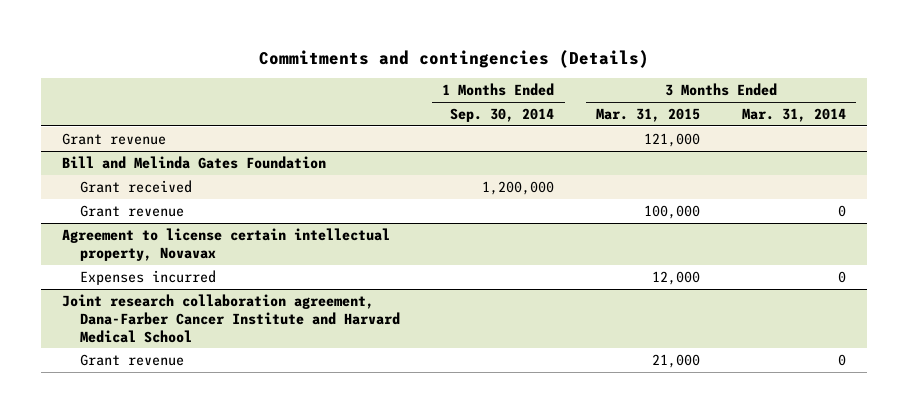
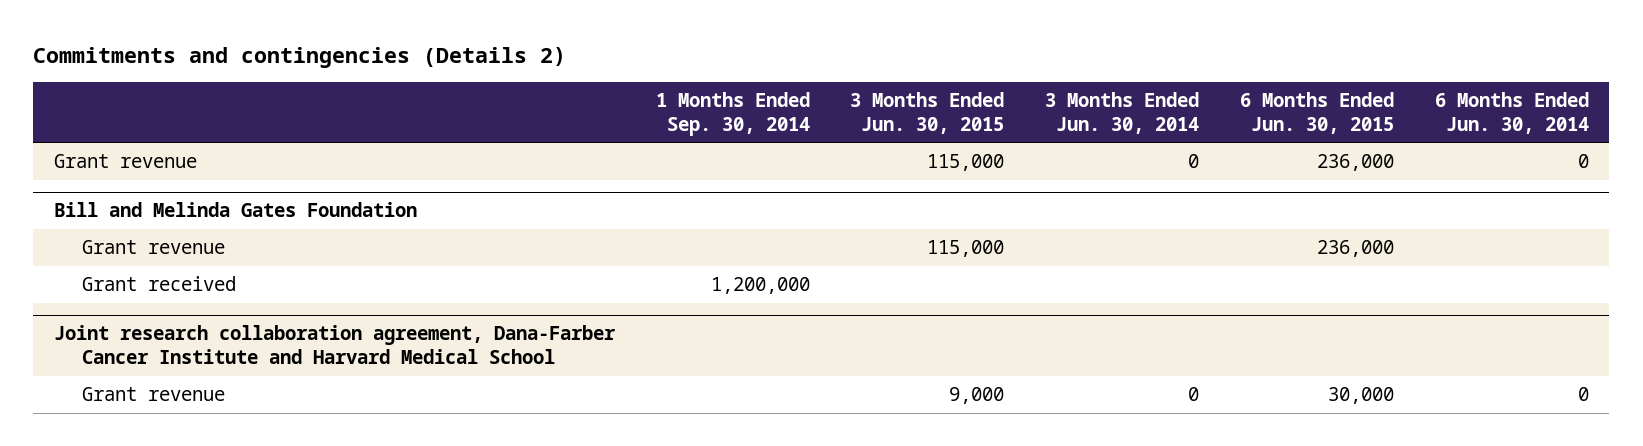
- Commitments and contingencies (Details)
+ Commitments and contingencies (Details 2)
- | 1 Months Ended Sep. 30, 2014 | 3 Months Ended Mar. 31, 2015 | 3 Months Ended Mar. 31, 2014
+ | 1 Months Ended Sep. 30, 2014 | 3 Months Ended Jun. 30, 2015 | 3 Months Ended Jun. 30, 2014 | 6 Months Ended Jun. 30, 2015 | 6 Months Ended Jun. 30, 2014
- Agreement to license certain intellectual property, Novavax
- Expenses incurred | | 12,000 | 0
@ Bill and Melinda Gates Foundation
moved down: Grant received | 1,200,000 | | | |

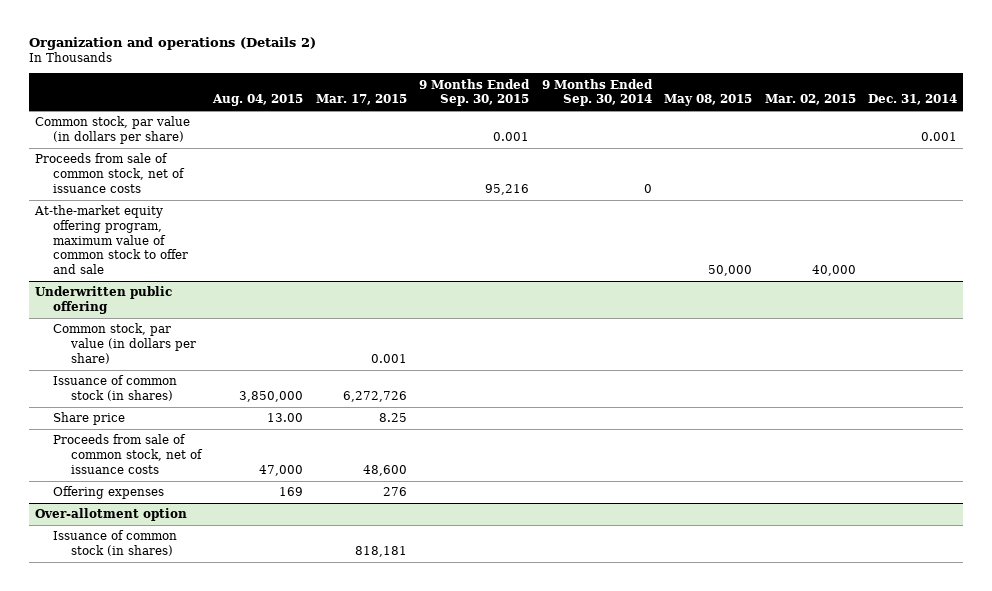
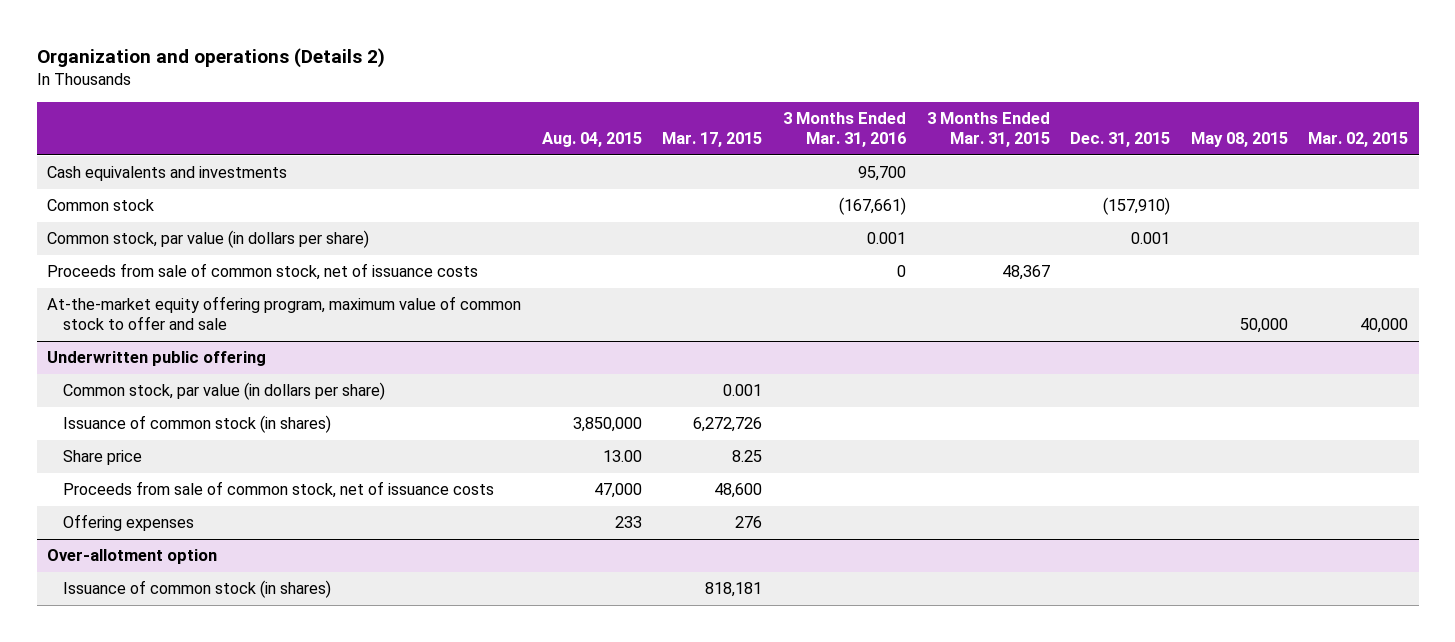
- | Aug. 04, 2015 | Mar. 17, 2015 | 9 Months Ended Sep. 30, 2015 | 9 Months Ended Sep. 30, 2014 | May 08, 2015 | Mar. 02, 2015 | Dec. 31, 2014
+ | Aug. 04, 2015 | Mar. 17, 2015 | 3 Months Ended Mar. 31, 2016 | 3 Months Ended Mar. 31, 2015 | Dec. 31, 2015 | May 08, 2015 | Mar. 02, 2015
+ Cash equivalents and investments | | | 95,700 | | | |
+ Common stock | | | (167,661) | | (157,910) | |
@ Underwritten public offering
- Offering expenses | 169 | 276 | | | | |
+ Offering expenses | 233 | 276 | | | | |

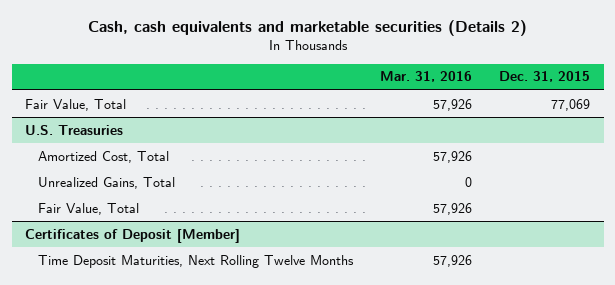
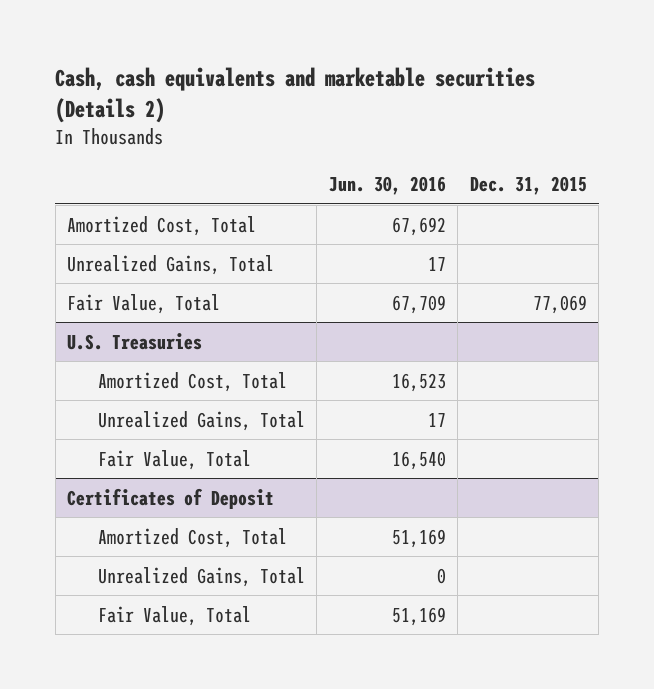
- | Mar. 31, 2016 | Dec. 31, 2015
+ | Jun. 30, 2016 | Dec. 31, 2015
+ Amortized Cost, Total | 67,692 |
+ Unrealized Gains, Total | 17 |
- Certificates of Deposit [Member]
- Time Deposit Maturities, Next Rolling Twelve Months | 57,926 |
+ Certificates of Deposit
+ Amortized Cost, Total | 51,169 |
+ Unrealized Gains, Total | 0 |
+ Fair Value, Total | 51,169 |

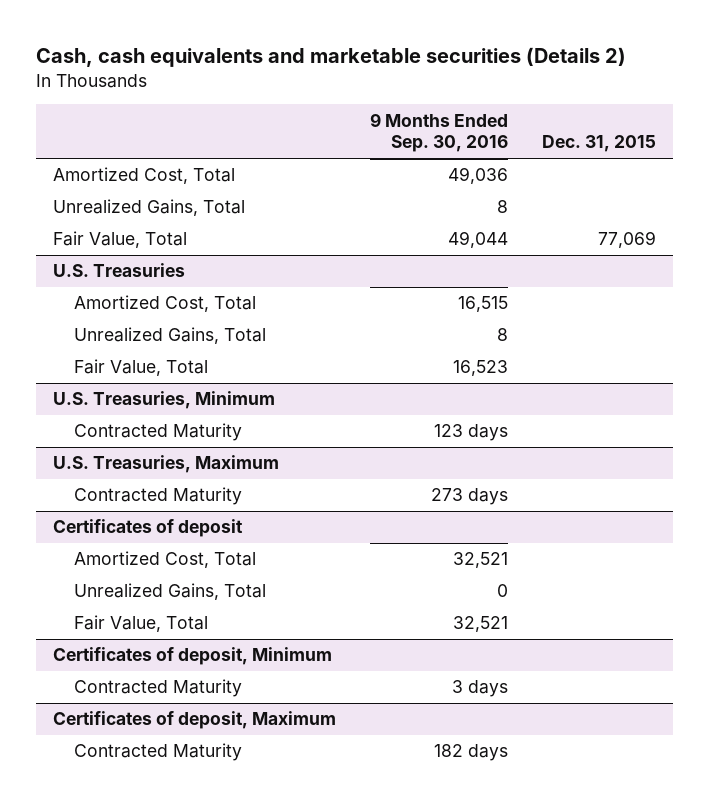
- | Jun. 30, 2016 | Dec. 31, 2015
+ | 9 Months Ended Sep. 30, 2016 | Dec. 31, 2015
- Certificates of Deposit
+ U.S. Treasuries, Minimum
+ Contracted Maturity | 123 days |
+ U.S. Treasuries, Maximum
+ Contracted Maturity | 273 days |
+ Certificates of deposit
+ Certificates of deposit, Minimum
+ Contracted Maturity | 3 days |
+ Certificates of deposit, Maximum
+ Contracted Maturity | 182 days |

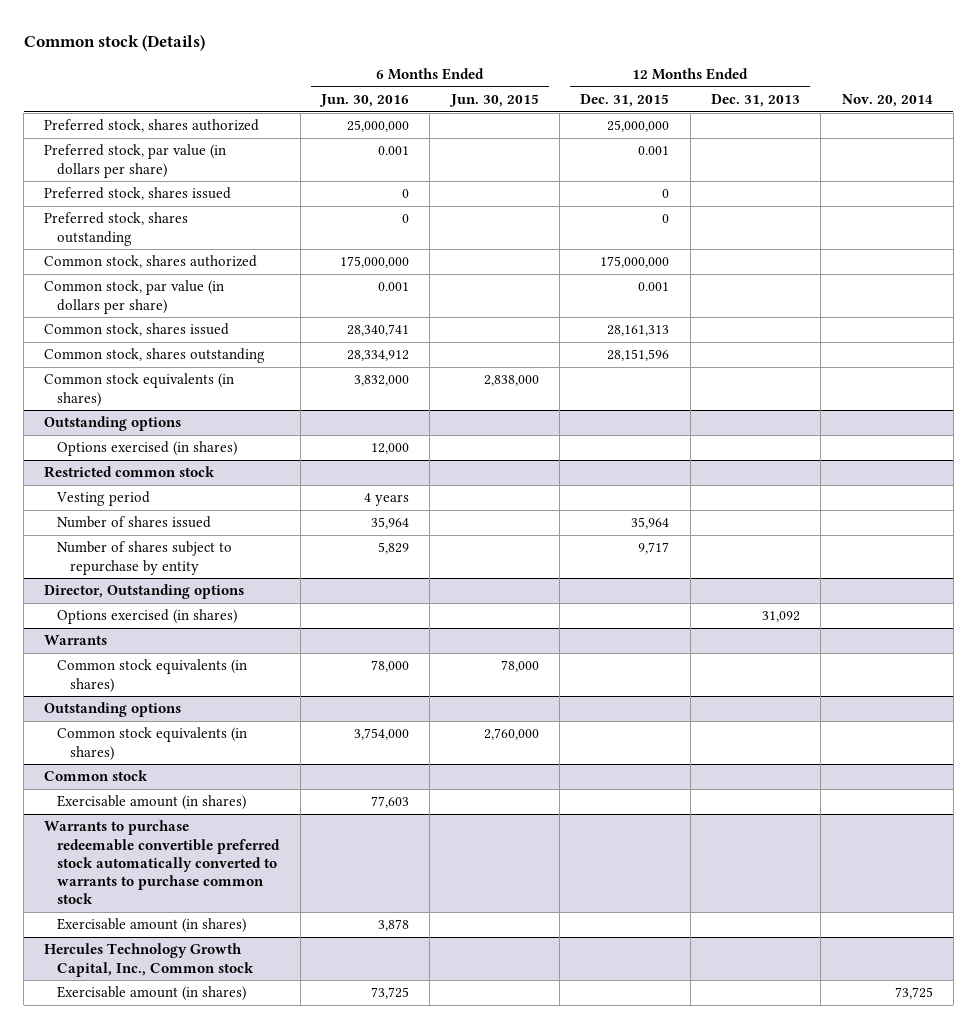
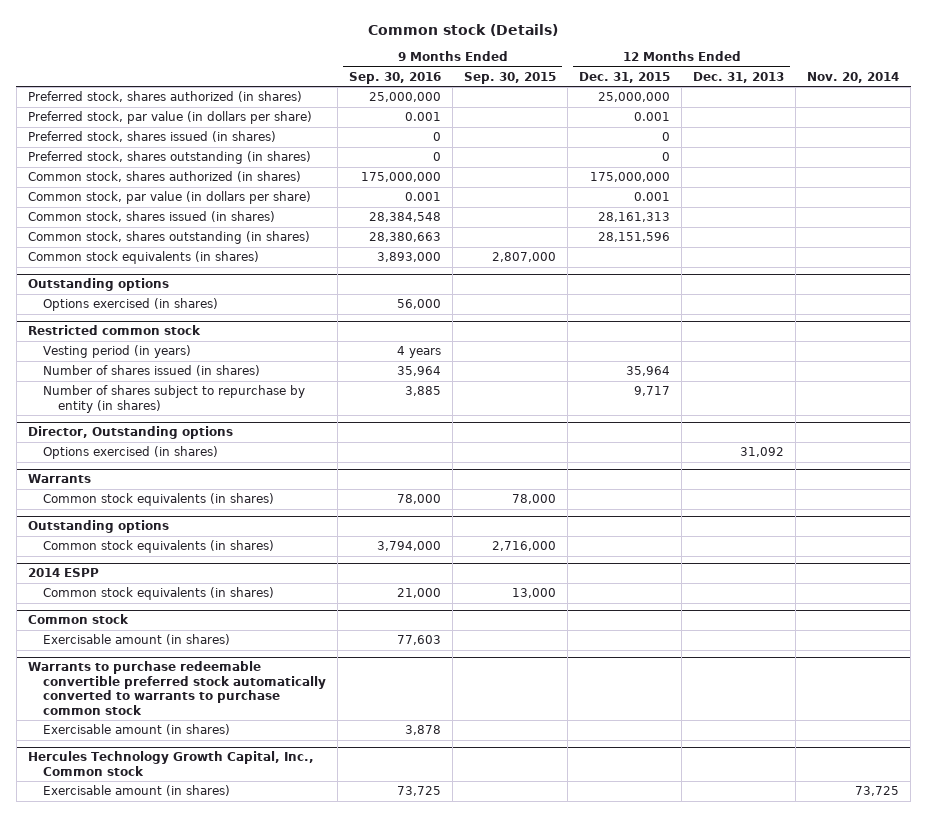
- | 6 Months Ended Jun. 30, 2016 | 6 Months Ended Jun. 30, 2015 | 12 Months Ended Dec. 31, 2015 | 12 Months Ended Dec. 31, 2013 | Nov. 20, 2014
+ | 9 Months Ended Sep. 30, 2016 | 9 Months Ended Sep. 30, 2015 | 12 Months Ended Dec. 31, 2015 | 12 Months Ended Dec. 31, 2013 | Nov. 20, 2014
- Preferred stock, shares authorized | 25,000,000 | | 25,000,000 | |
+ Preferred stock, shares authorized (in shares) | 25,000,000 | | 25,000,000 | |
- Preferred stock, shares issued | 0 | | 0 | |
- Preferred stock, shares outstanding | 0 | | 0 | |
- Common stock, shares authorized | 175,000,000 | | 175,000,000 | |
+ Preferred stock, shares issued (in shares) | 0 | | 0 | |
+ Preferred stock, shares outstanding (in shares) | 0 | | 0 | |
+ Common stock, shares authorized (in shares) | 175,000,000 | | 175,000,000 | |
- Common stock, shares issued | 28,340,741 | | 28,161,313 | |
- Common stock, shares outstanding | 28,334,912 | | 28,151,596 | |
+ Common stock, shares issued (in shares) | 28,384,548 | | 28,161,313 | |
+ Common stock, shares outstanding (in shares) | 28,380,663 | | 28,151,596 | |
@ Restricted common stock
- Vesting period | 4 years | | | |
- Number of shares issued | 35,964 | | 35,964 | |
- Number of shares subject to repurchase by entity | 5,829 | | 9,717 | |
+ Vesting period (in years) | 4 years | | | |
+ Number of shares issued (in shares) | 35,964 | | 35,964 | |
+ Number of shares subject to repurchase by entity (in shares) | 3,885 | | 9,717 | |
+ 2014 ESPP
+ Common stock equivalents (in shares) | 21,000 | 13,000 | | |

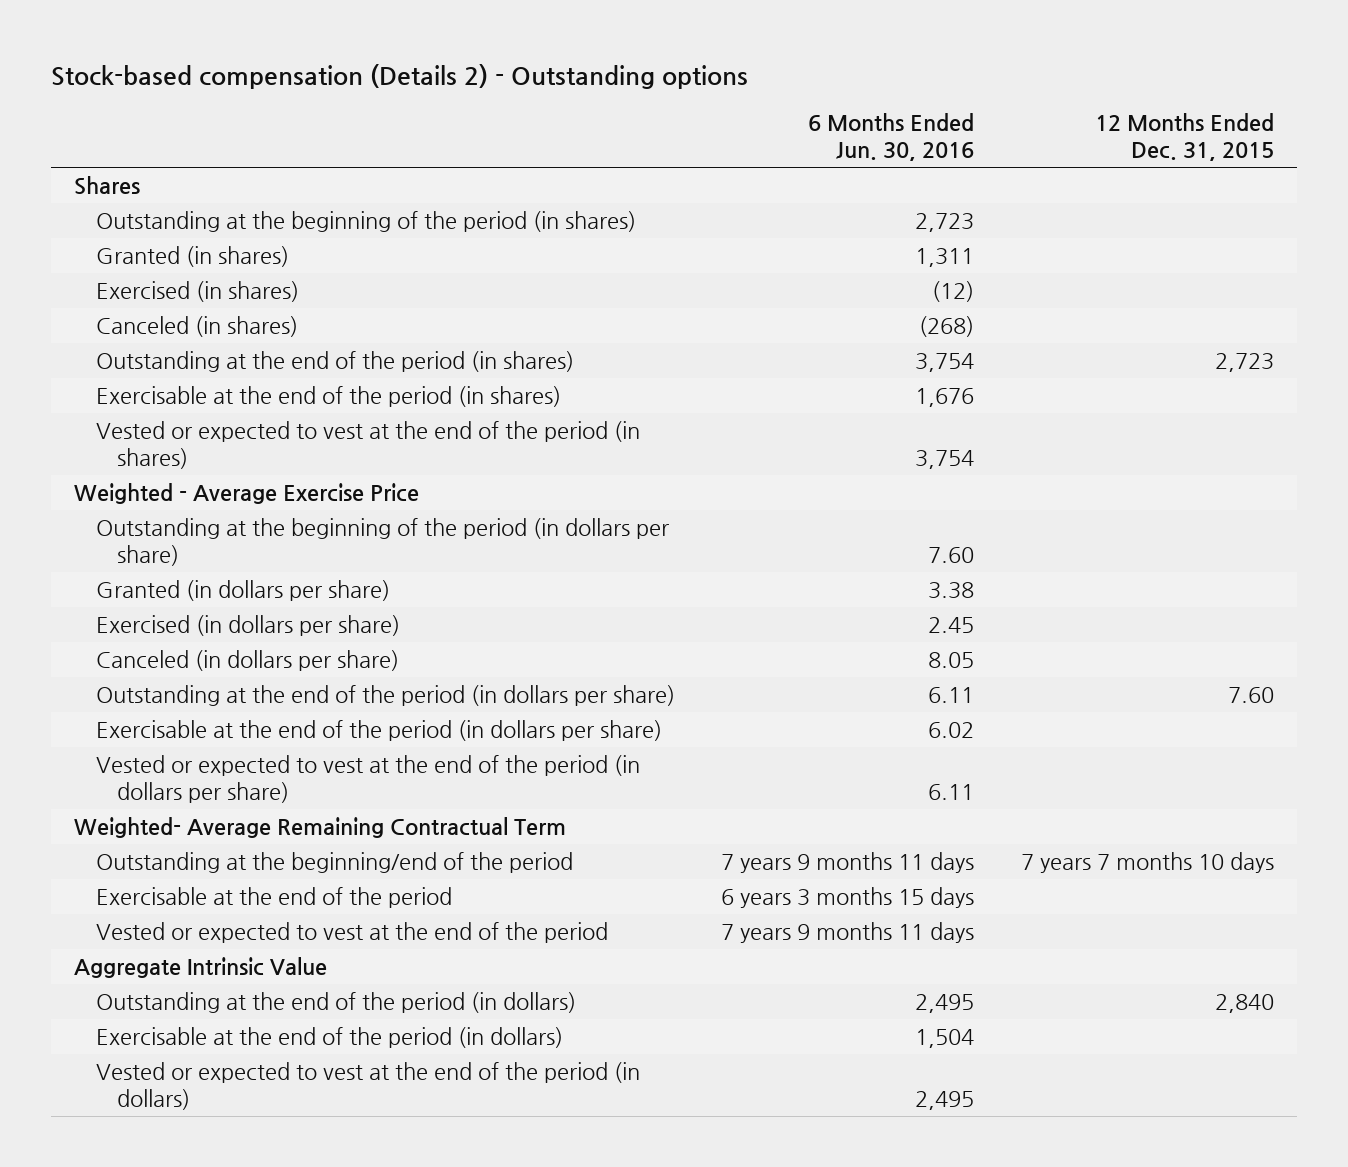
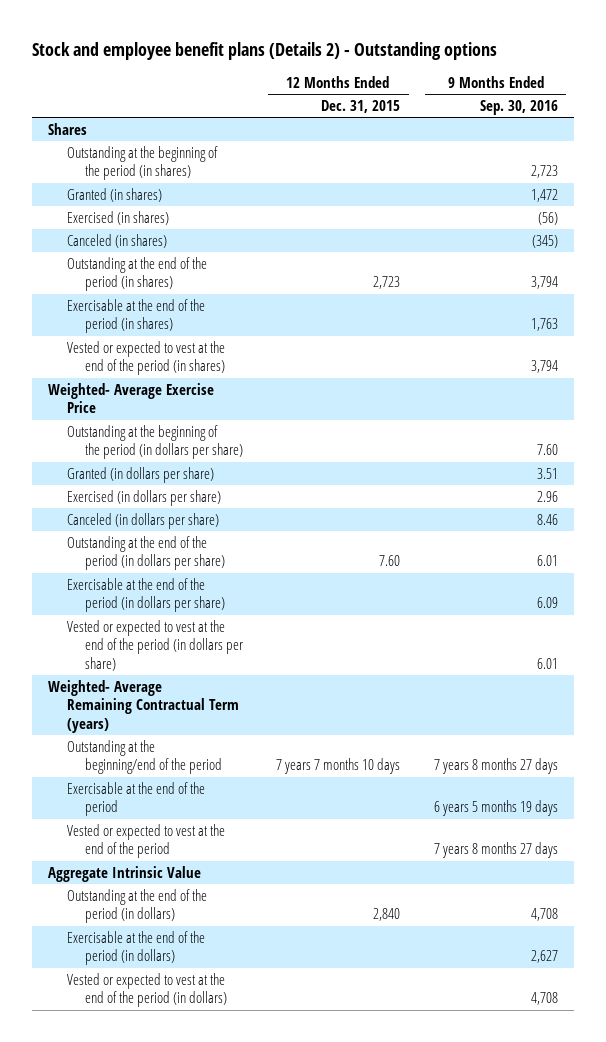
- Stock-based compensation (Details 2) - Outstanding options
+ Stock and employee benefit plans (Details 2) - Outstanding options
- | 6 Months Ended Jun. 30, 2016 | 12 Months Ended Dec. 31, 2015
+ | 12 Months Ended Dec. 31, 2015 | 9 Months Ended Sep. 30, 2016
- Weighted - Average Exercise Price
+ Weighted- Average Exercise Price
- Weighted- Average Remaining Contractual Term
+ Weighted- Average Remaining Contractual Term (years)

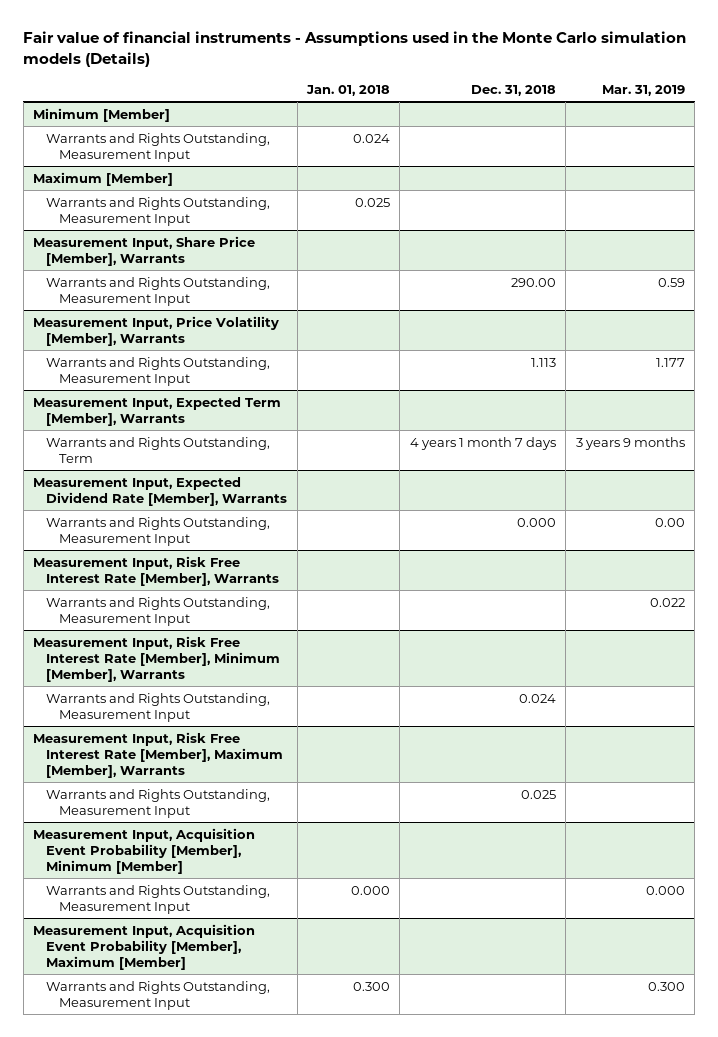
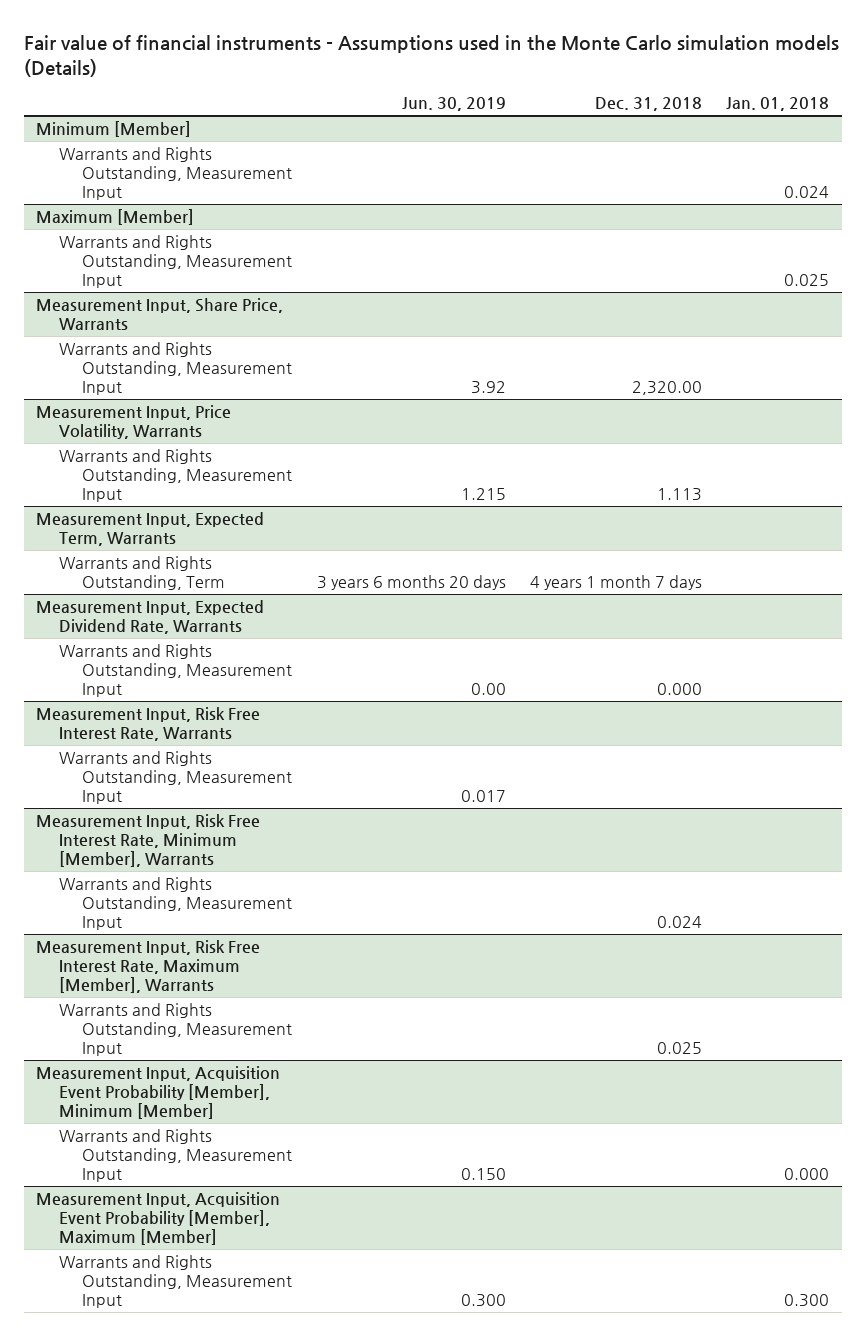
- | Jan. 01, 2018 | Dec. 31, 2018 | Mar. 31, 2019
+ | Jun. 30, 2019 | Dec. 31, 2018 | Jan. 01, 2018
- Measurement Input, Share Price [Member], Warrants
- Warrants and Rights Outstanding, Measurement Input | | 290.00 | 0.59
- Measurement Input, Price Volatility [Member], Warrants
+ Measurement Input, Share Price, Warrants
+ Warrants and Rights Outstanding, Measurement Input | 3.92 | 2,320.00 |
+ Measurement Input, Price Volatility, Warrants
- Measurement Input, Expected Term [Member], Warrants
+ Measurement Input, Expected Term, Warrants
- Measurement Input, Expected Dividend Rate [Member], Warrants
+ Measurement Input, Expected Dividend Rate, Warrants
- Measurement Input, Risk Free Interest Rate [Member], Warrants
+ Measurement Input, Risk Free Interest Rate, Warrants
- Measurement Input, Risk Free Interest Rate [Member], Minimum [Member], Warrants
+ Measurement Input, Risk Free Interest Rate, Minimum [Member], Warrants
- Measurement Input, Risk Free Interest Rate [Member], Maximum [Member], Warrants
+ Measurement Input, Risk Free Interest Rate, Maximum [Member], Warrants

